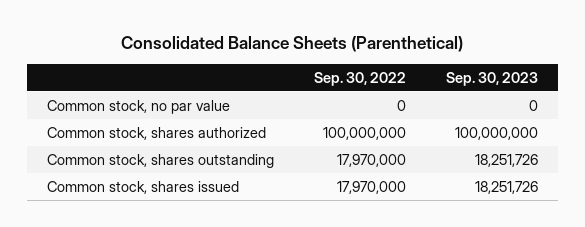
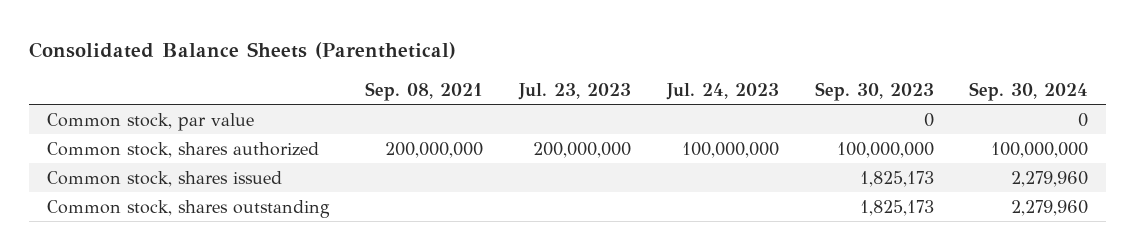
- | Sep. 30, 2022 | Sep. 30, 2023
+ | Sep. 08, 2021 | Jul. 23, 2023 | Jul. 24, 2023 | Sep. 30, 2023 | Sep. 30, 2024
- Common stock, no par value | 0 | 0
+ Common stock, par value | | | | 0 | 0
- Common stock, shares outstanding | 17,970,000 | 18,251,726
- Common stock, shares issued | 17,970,000 | 18,251,726
+ Common stock, shares issued | | | | 1,825,173 | 2,279,960
+ Common stock, shares outstanding | | | | 1,825,173 | 2,279,960

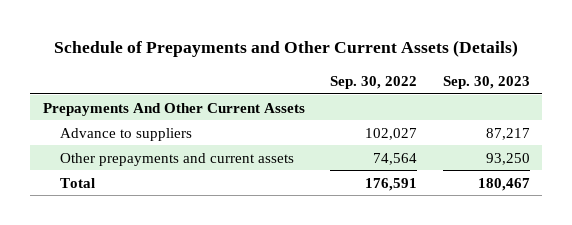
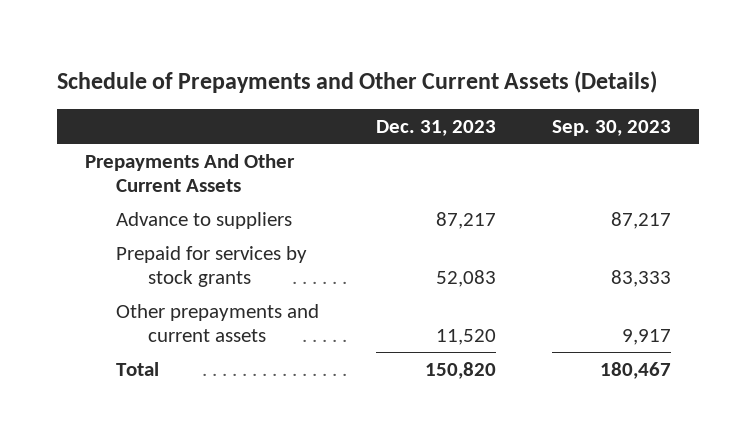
- | Sep. 30, 2022 | Sep. 30, 2023
+ | Dec. 31, 2023 | Sep. 30, 2023
- Other prepayments and current assets | 74,564 | 93,250
+ Prepaid for services by stock grants | 52,083 | 83,333
+ Other prepayments and current assets | 11,520 | 9,917

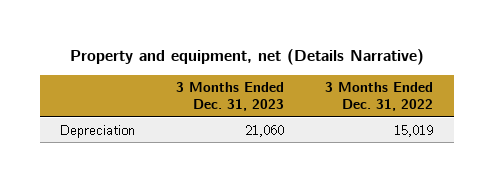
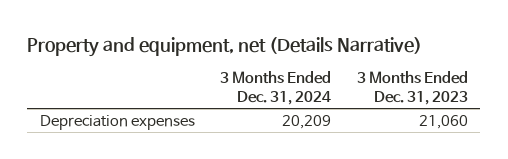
- | 3 Months Ended Dec. 31, 2023 | 3 Months Ended Dec. 31, 2022
+ | 3 Months Ended Dec. 31, 2024 | 3 Months Ended Dec. 31, 2023
- Depreciation | 21,060 | 15,019
+ Depreciation expenses | 20,209 | 21,060

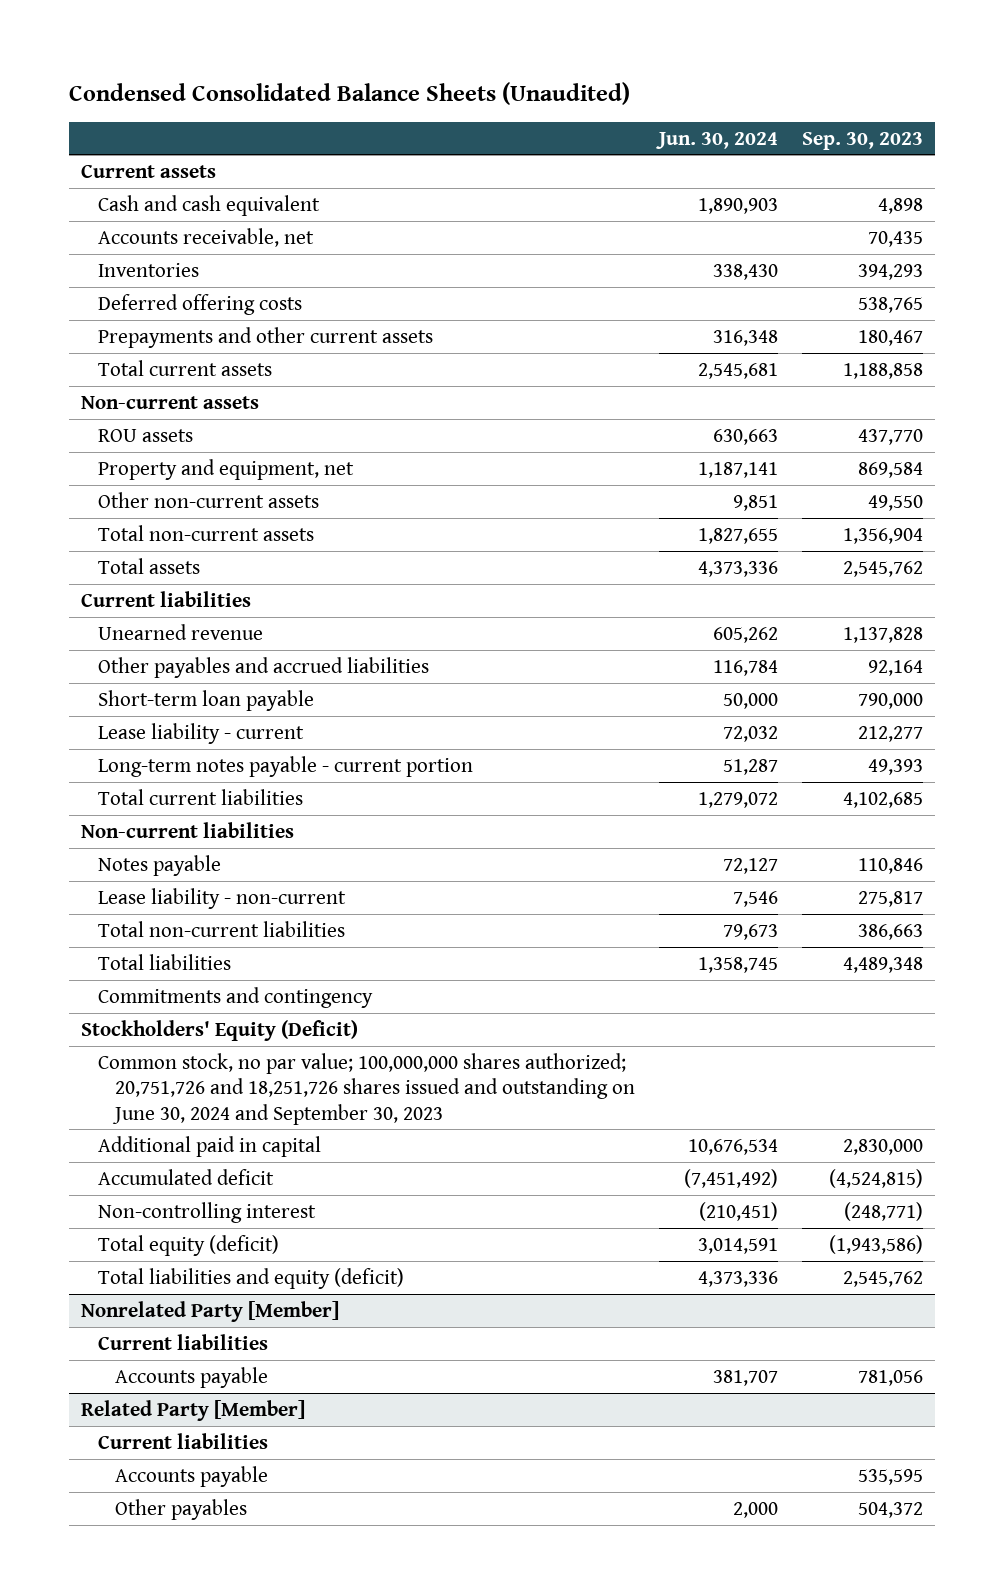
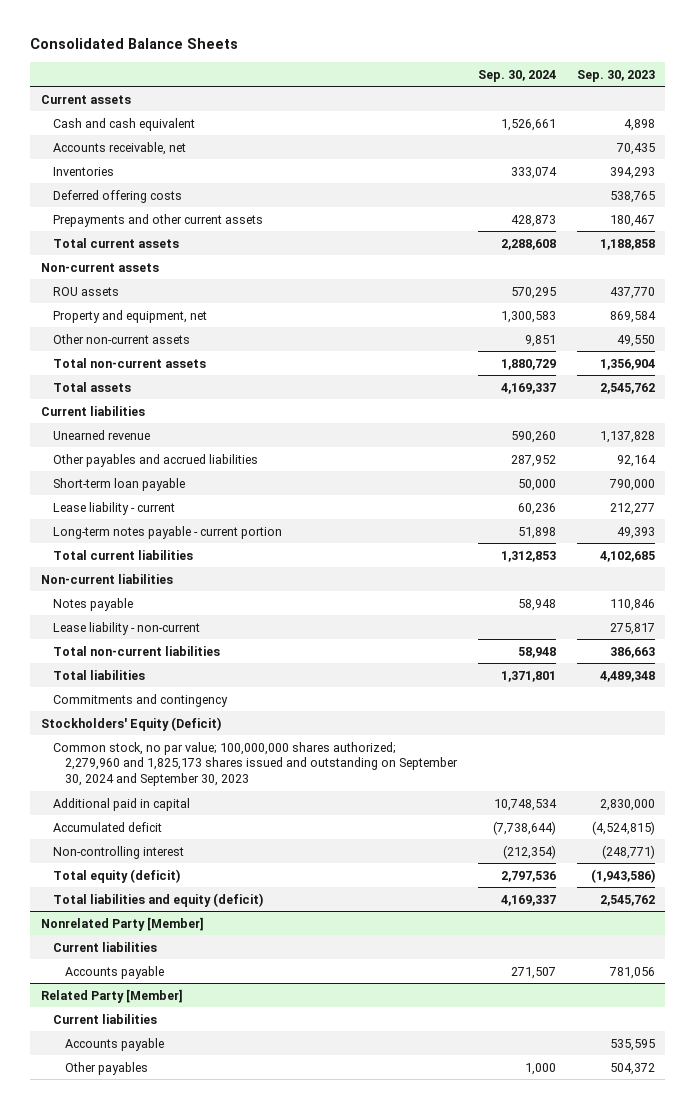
- Condensed Consolidated Balance Sheets (Unaudited)
+ Consolidated Balance Sheets
- | Jun. 30, 2024 | Sep. 30, 2023
+ | Sep. 30, 2024 | Sep. 30, 2023
- Common stock, no par value; 100,000,000 shares authorized; 20,751,726 and 18,251,726 shares issued and outstanding on June 30, 2024 and September 30, 2023
+ Common stock, no par value; 100,000,000 shares authorized; 2,279,960 and 1,825,173 shares issued and outstanding on September 30, 2024 and September 30, 2023

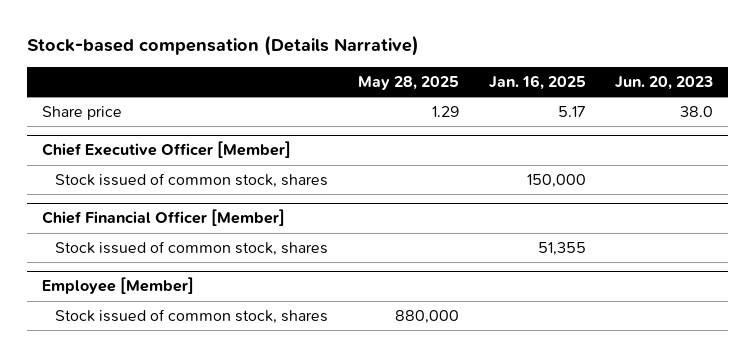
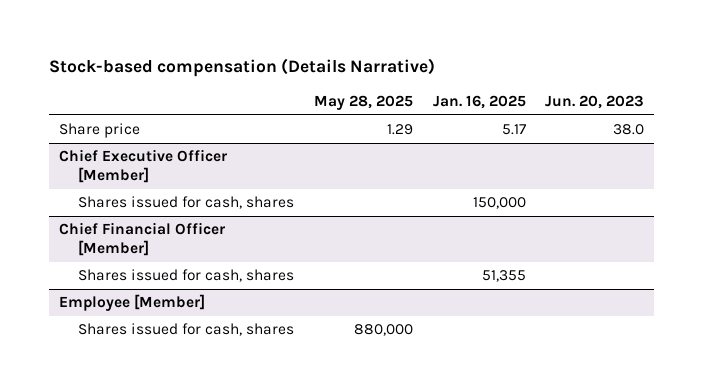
@ Chief Executive Officer [Member]
- Stock issued of common stock, shares | | 150,000 |
+ Shares issued for cash, shares | | 150,000 |
@ Chief Financial Officer [Member]
- Stock issued of common stock, shares | | 51,355 |
+ Shares issued for cash, shares | | 51,355 |
@ Employee [Member]
- Stock issued of common stock, shares | 880,000 | |
+ Shares issued for cash, shares | 880,000 | |

